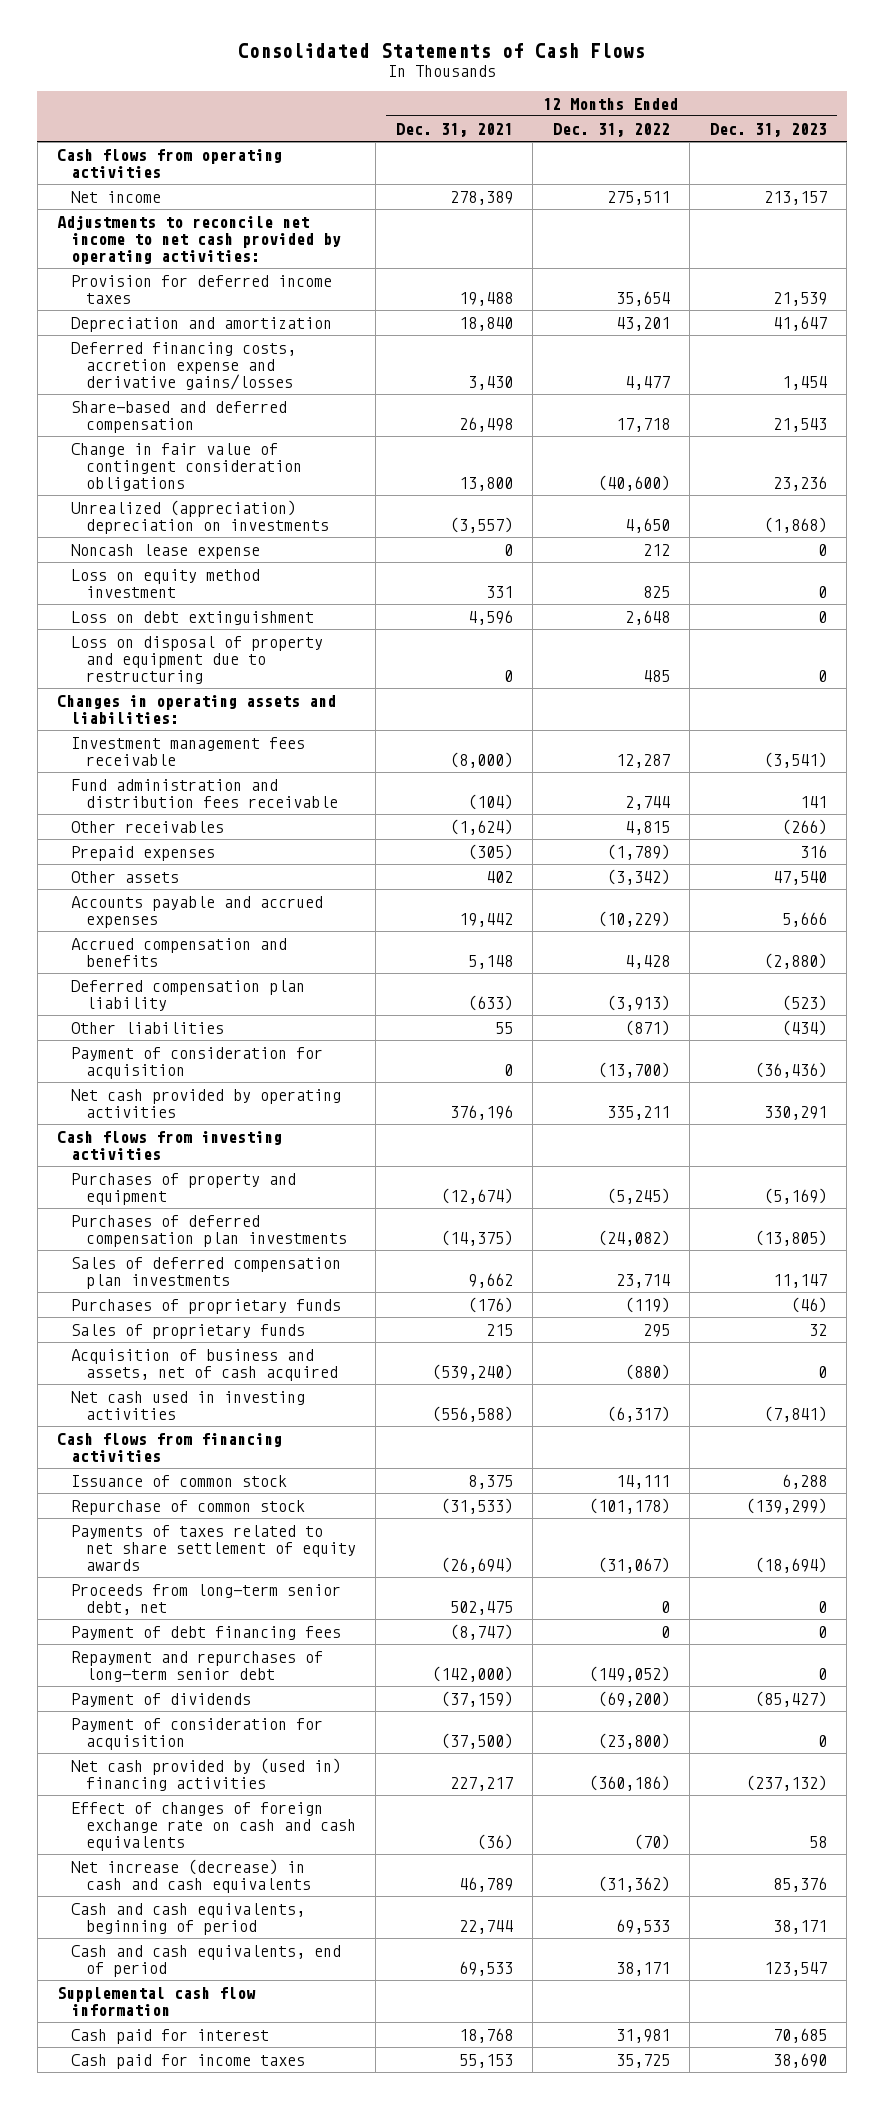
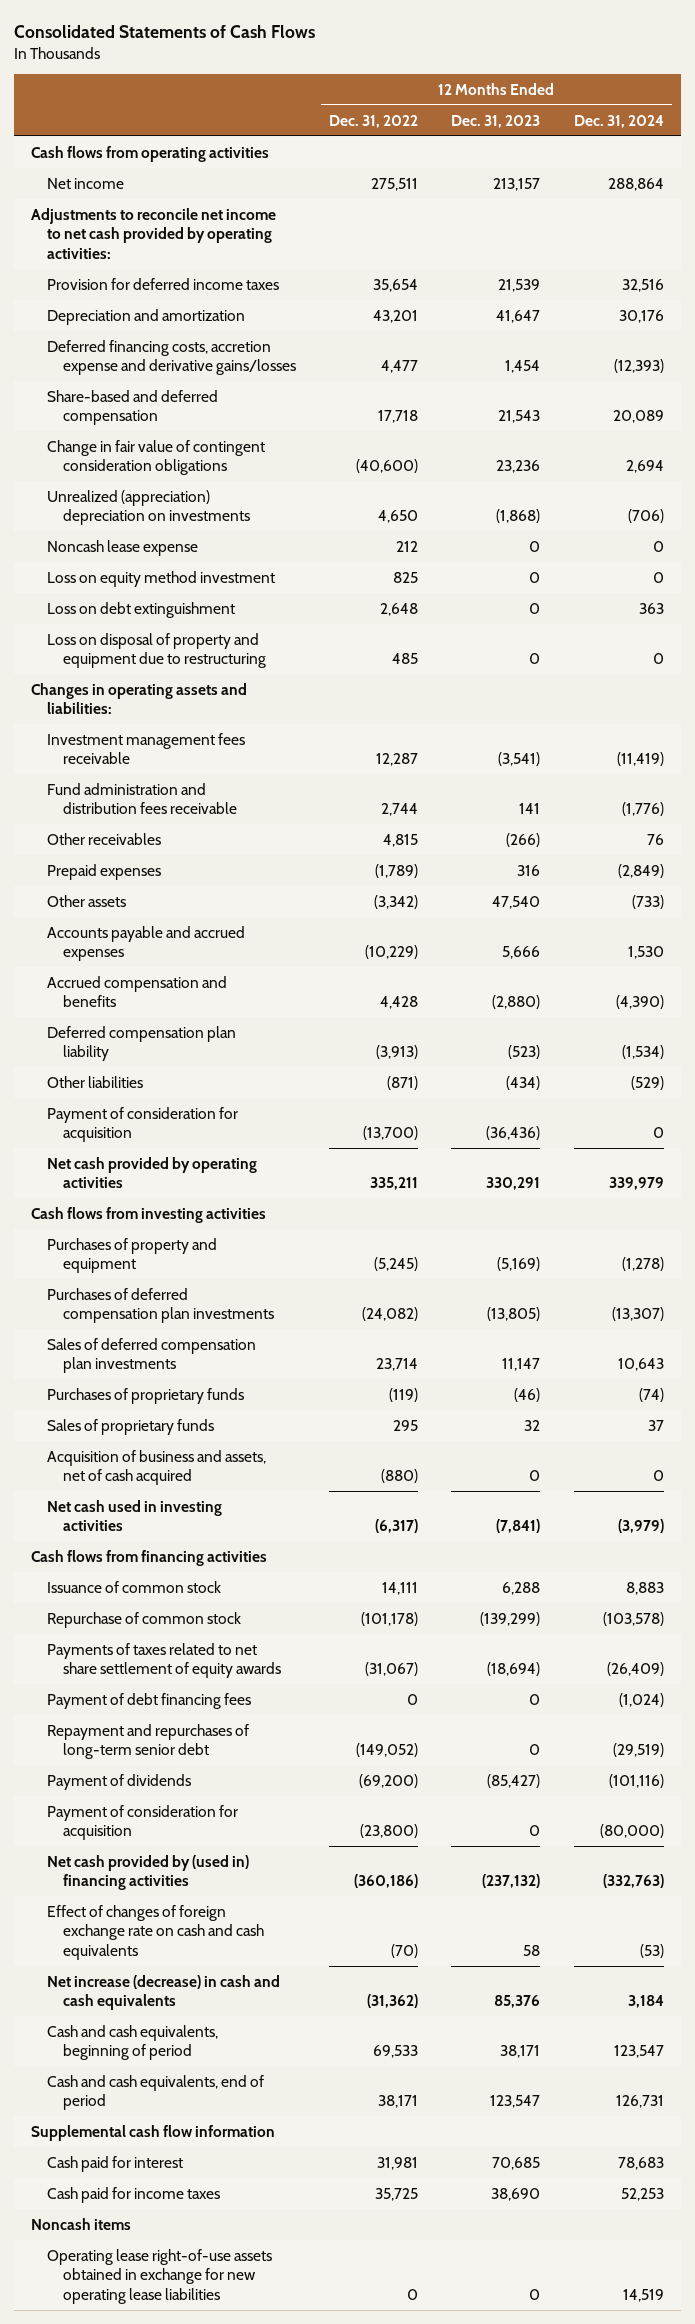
- | 12 Months Ended Dec. 31, 2021 | 12 Months Ended Dec. 31, 2022 | 12 Months Ended Dec. 31, 2023
+ | 12 Months Ended Dec. 31, 2022 | 12 Months Ended Dec. 31, 2023 | 12 Months Ended Dec. 31, 2024
- Proceeds from long-term senior debt, net | 502,475 | 0 | 0
+ Noncash items
+ Operating lease right-of-use assets obtained in exchange for new operating lease liabilities | 0 | 0 | 14,519

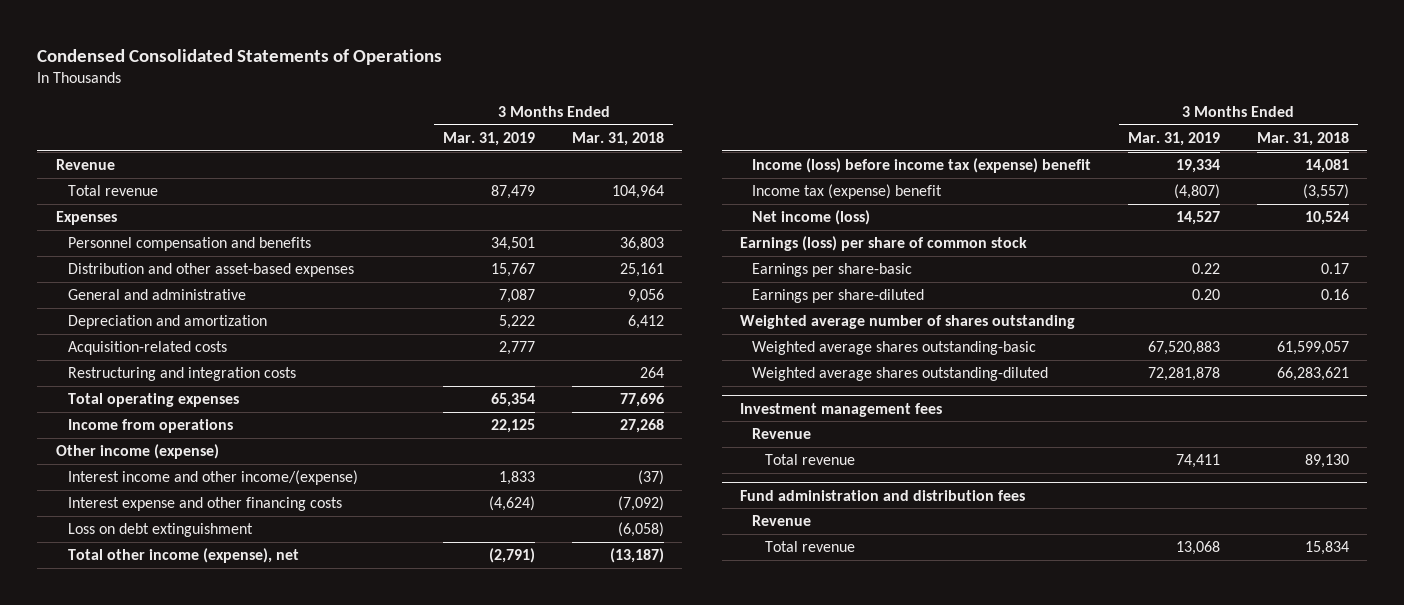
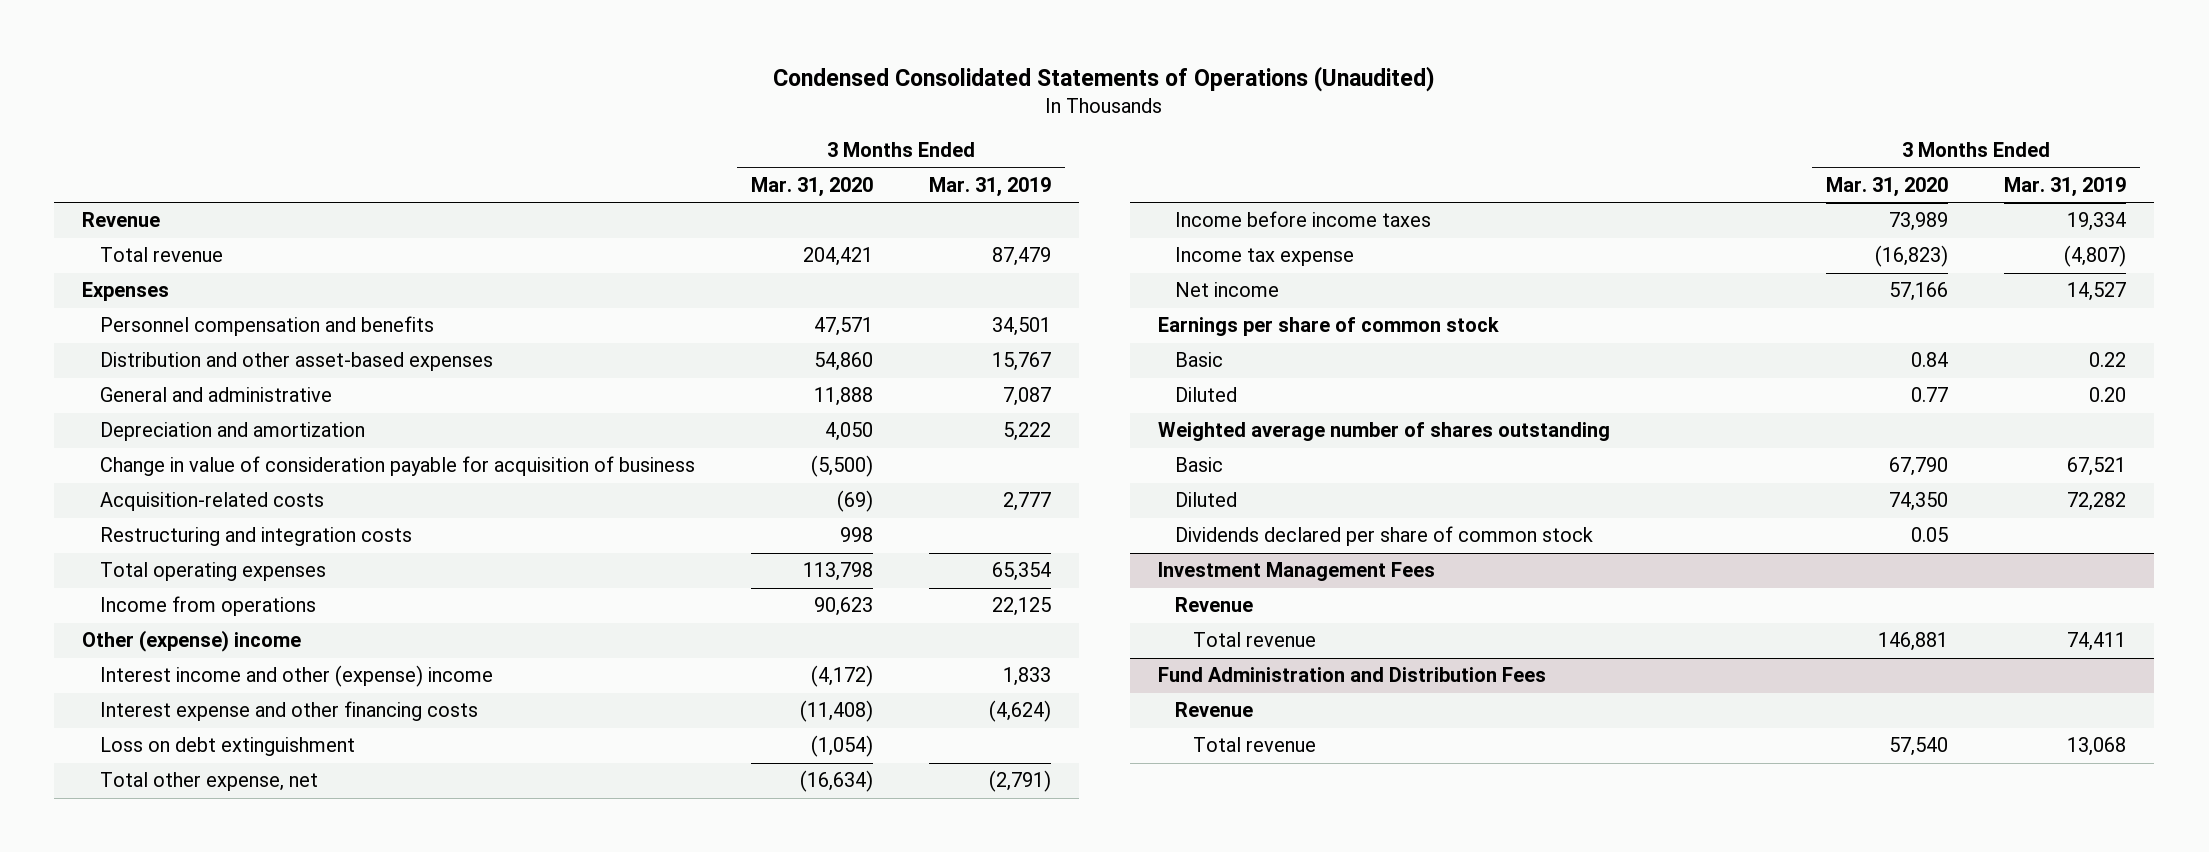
- Condensed Consolidated Statements of Operations
+ Condensed Consolidated Statements of Operations (Unaudited)
- | 3 Months Ended Mar. 31, 2019 | 3 Months Ended Mar. 31, 2018
+ | 3 Months Ended Mar. 31, 2020 | 3 Months Ended Mar. 31, 2019
+ Change in value of consideration payable for acquisition of business | (5,500) |
- Other income (expense)
- Interest income and other income/(expense) | 1,833 | (37)
+ Other (expense) income
+ Interest income and other (expense) income | (4,172) | 1,833
- Total other income (expense), net | (2,791) | (13,187)
- Income (loss) before income tax (expense) benefit | 19,334 | 14,081
- Income tax (expense) benefit | (4,807) | (3,557)
- Net income (loss) | 14,527 | 10,524
- Earnings (loss) per share of common stock
- Earnings per share-basic | 0.22 | 0.17
- Earnings per share-diluted | 0.20 | 0.16
+ Total other expense, net | (16,634) | (2,791)
+ Income before income taxes | 73,989 | 19,334
+ Income tax expense | (16,823) | (4,807)
+ Net income | 57,166 | 14,527
+ Earnings per share of common stock
+ Basic | 0.84 | 0.22
+ Diluted | 0.77 | 0.20
- Weighted average shares outstanding-basic | 67,520,883 | 61,599,057
- Weighted average shares outstanding-diluted | 72,281,878 | 66,283,621
- Investment management fees
+ Basic | 67,790 | 67,521
+ Diluted | 74,350 | 72,282
+ Dividends declared per share of common stock | 0.05 |
+ Investment Management Fees
- Fund administration and distribution fees
+ Fund Administration and Distribution Fees

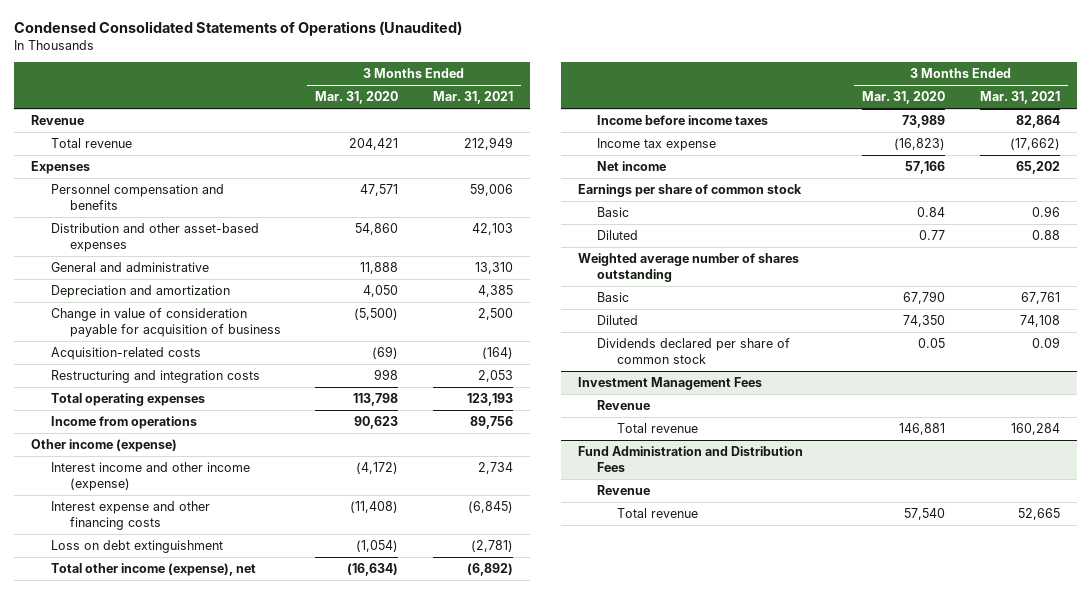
- | 3 Months Ended Mar. 31, 2020 | 3 Months Ended Mar. 31, 2019
+ | 3 Months Ended Mar. 31, 2020 | 3 Months Ended Mar. 31, 2021
- Other (expense) income
- Interest income and other (expense) income | (4,172) | 1,833
+ Other income (expense)
+ Interest income and other income (expense) | (4,172) | 2,734
- Total other expense, net | (16,634) | (2,791)
+ Total other income (expense), net | (16,634) | (6,892)

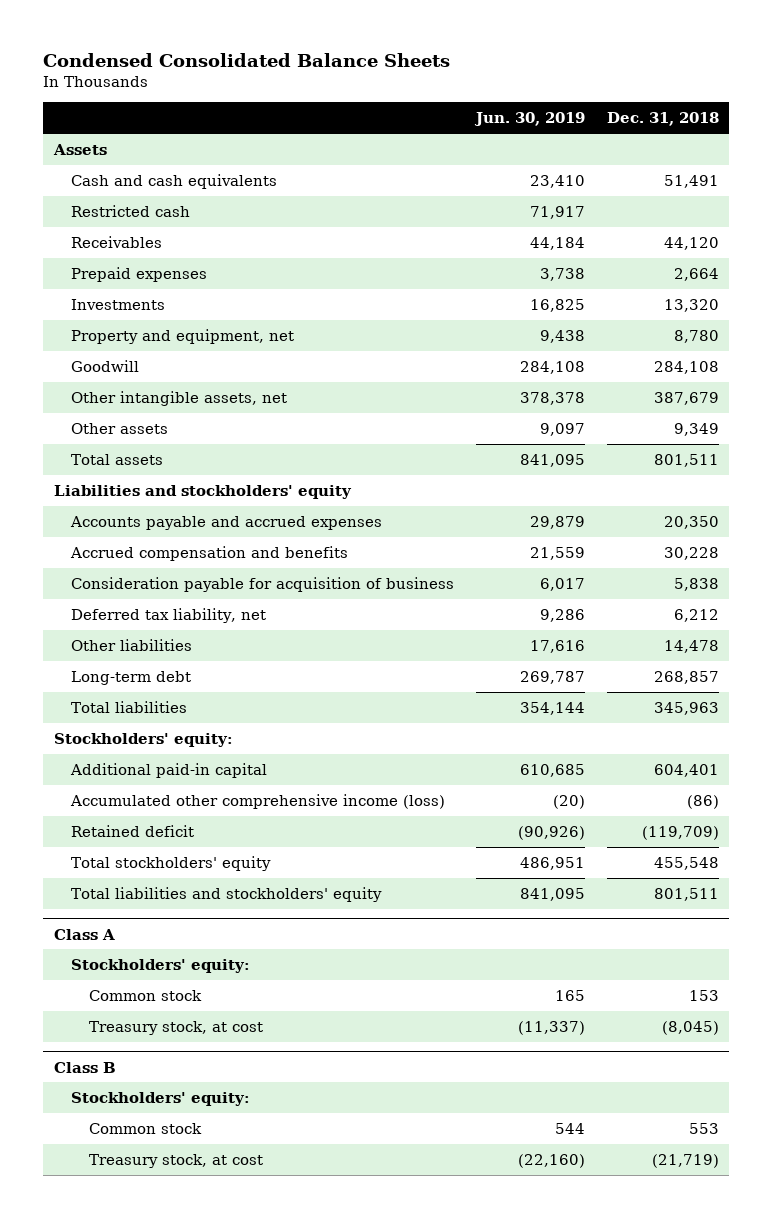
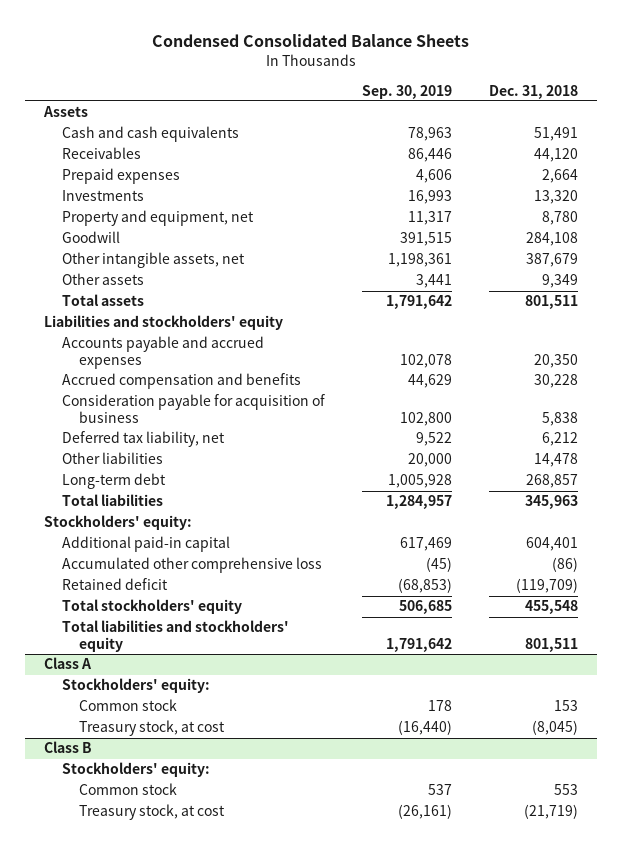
- | Jun. 30, 2019 | Dec. 31, 2018
+ | Sep. 30, 2019 | Dec. 31, 2018
- Restricted cash | 71,917 |
- Accumulated other comprehensive income (loss) | (20) | (86)
+ Accumulated other comprehensive loss | (45) | (86)

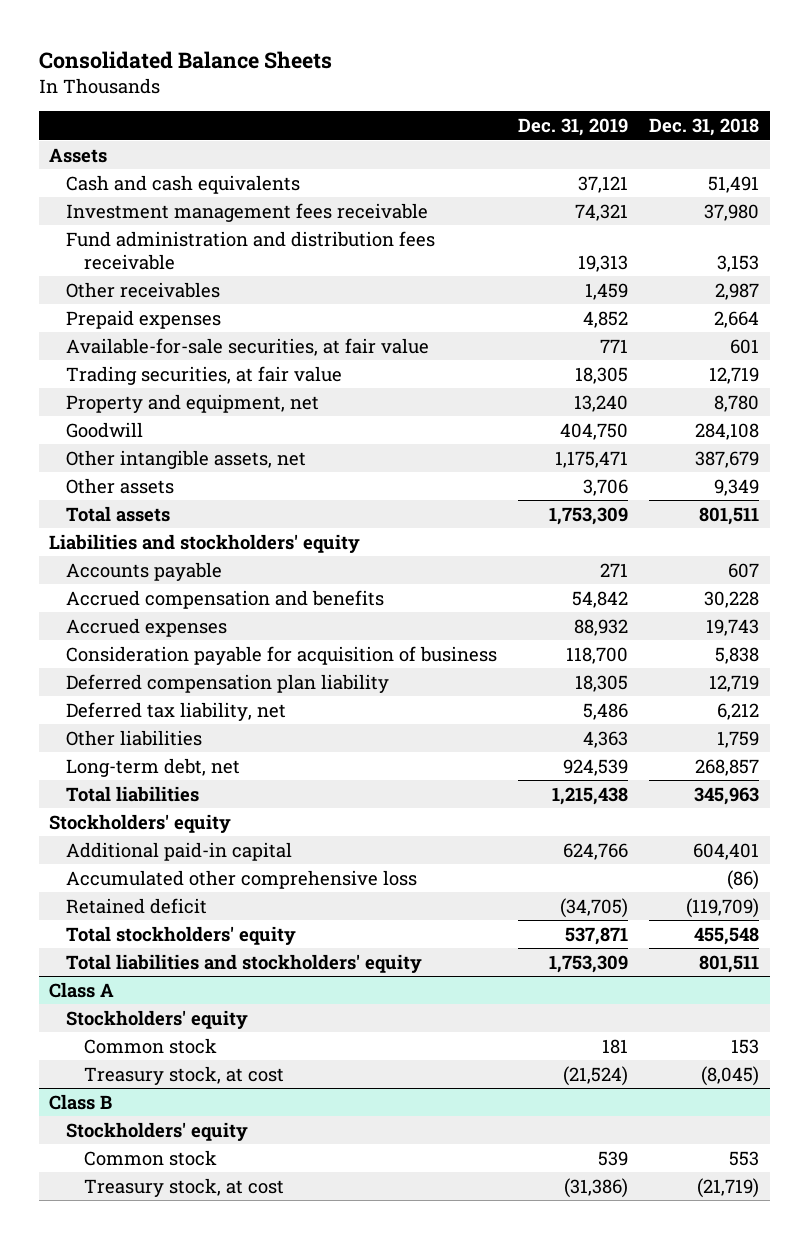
- Condensed Consolidated Balance Sheets
+ Consolidated Balance Sheets
- | Sep. 30, 2019 | Dec. 31, 2018
+ | Dec. 31, 2019 | Dec. 31, 2018
- Receivables | 86,446 | 44,120
+ Investment management fees receivable | 74,321 | 37,980
+ Fund administration and distribution fees receivable | 19,313 | 3,153
+ Other receivables | 1,459 | 2,987
- Investments | 16,993 | 13,320
+ Available-for-sale securities, at fair value | 771 | 601
+ Trading securities, at fair value | 18,305 | 12,719
- Accounts payable and accrued expenses | 102,078 | 20,350
+ Accounts payable | 271 | 607
+ Accrued expenses | 88,932 | 19,743
+ Deferred compensation plan liability | 18,305 | 12,719
- Other liabilities | 20,000 | 14,478
- Long-term debt | 1,005,928 | 268,857
+ Other liabilities | 4,363 | 1,759
+ Long-term debt, net | 924,539 | 268,857
- Stockholders' equity:
+ Stockholders' equity
@ Class A
- Stockholders' equity:
+ Stockholders' equity
@ Class B
- Stockholders' equity:
+ Stockholders' equity

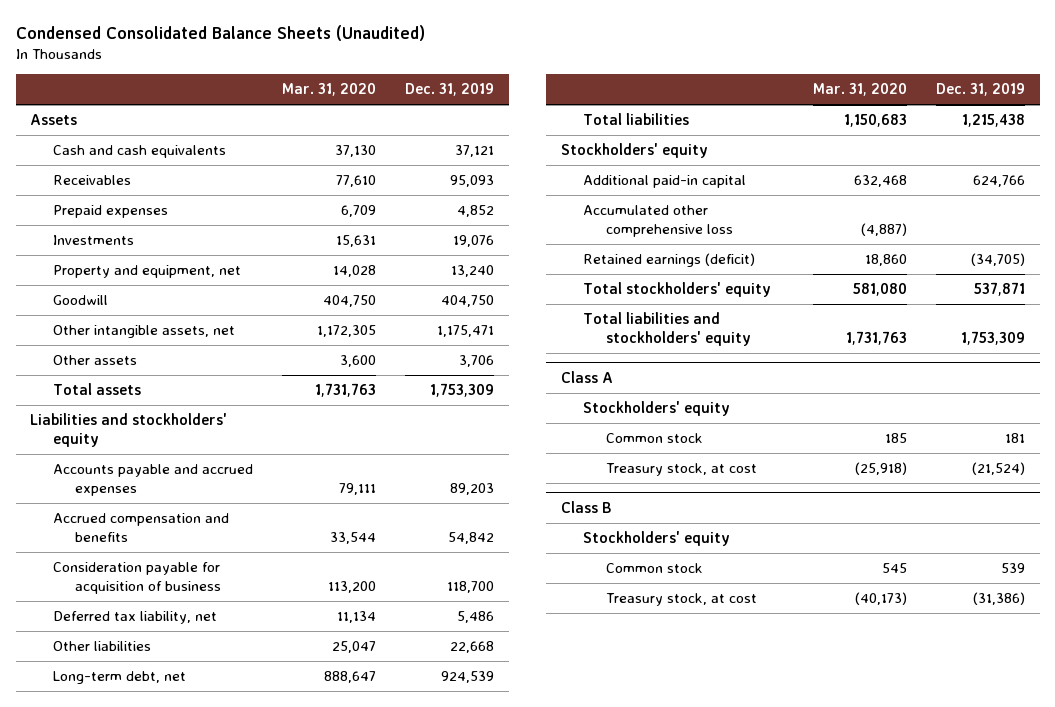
- Consolidated Balance Sheets
+ Condensed Consolidated Balance Sheets (Unaudited)
- | Dec. 31, 2019 | Dec. 31, 2018
+ | Mar. 31, 2020 | Dec. 31, 2019
- Investment management fees receivable | 74,321 | 37,980
- Fund administration and distribution fees receivable | 19,313 | 3,153
- Other receivables | 1,459 | 2,987
+ Receivables | 77,610 | 95,093
- Available-for-sale securities, at fair value | 771 | 601
- Trading securities, at fair value | 18,305 | 12,719
+ Investments | 15,631 | 19,076
- Accounts payable | 271 | 607
+ Accounts payable and accrued expenses | 79,111 | 89,203
- Accrued expenses | 88,932 | 19,743
- Deferred compensation plan liability | 18,305 | 12,719
- Other liabilities | 4,363 | 1,759
+ Other liabilities | 25,047 | 22,668
- Retained deficit | (34,705) | (119,709)
+ Retained earnings (deficit) | 18,860 | (34,705)

